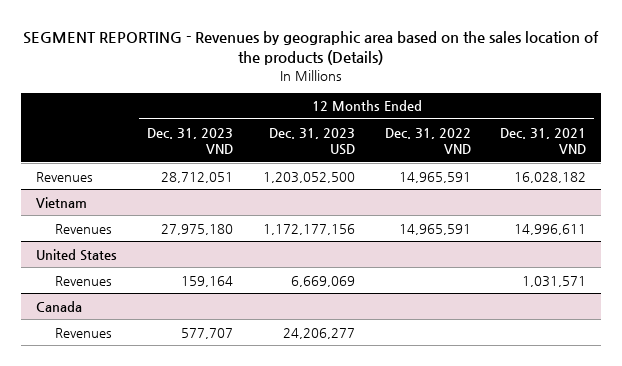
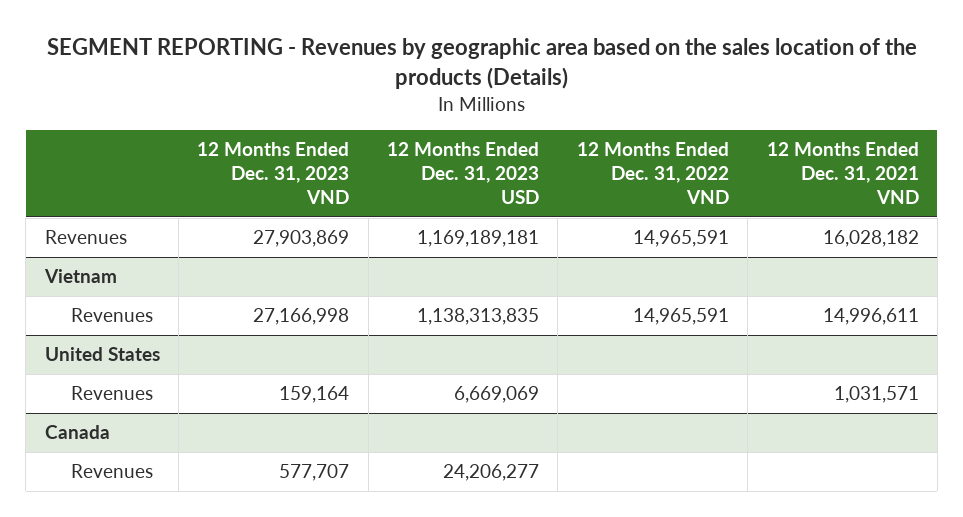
- Revenues | 28,712,051 | 1,203,052,500 | 14,965,591 | 16,028,182
+ Revenues | 27,903,869 | 1,169,189,181 | 14,965,591 | 16,028,182
@ Vietnam
- Revenues | 27,975,180 | 1,172,177,156 | 14,965,591 | 14,996,611
+ Revenues | 27,166,998 | 1,138,313,835 | 14,965,591 | 14,996,611

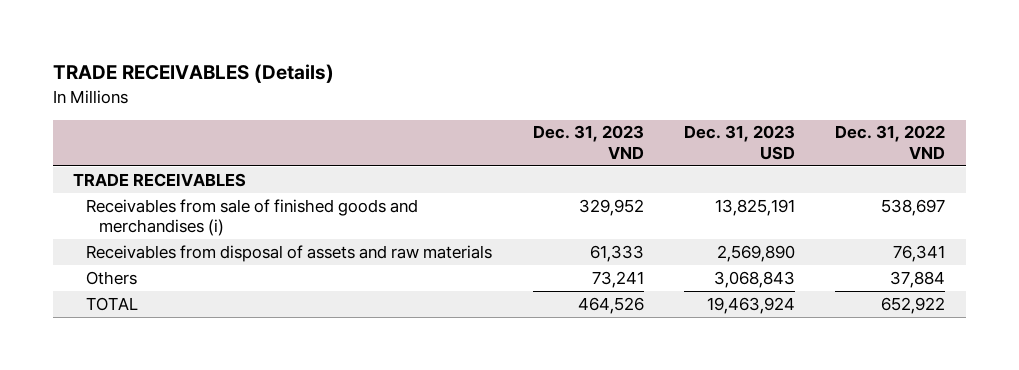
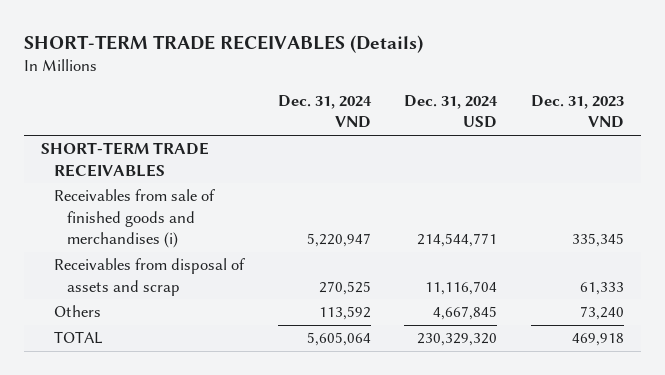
- TRADE RECEIVABLES (Details)
+ SHORT-TERM TRADE RECEIVABLES (Details)
- | Dec. 31, 2023 VND | Dec. 31, 2023 USD | Dec. 31, 2022 VND
+ | Dec. 31, 2024 VND | Dec. 31, 2024 USD | Dec. 31, 2023 VND
- TRADE RECEIVABLES
- Receivables from sale of finished goods and merchandises (i) | 329,952 | 13,825,191 | 538,697
- Receivables from disposal of assets and raw materials | 61,333 | 2,569,890 | 76,341
- Others | 73,241 | 3,068,843 | 37,884
- TOTAL | 464,526 | 19,463,924 | 652,922
+ SHORT-TERM TRADE RECEIVABLES
+ Receivables from sale of finished goods and merchandises (i) | 5,220,947 | 214,544,771 | 335,345
+ Receivables from disposal of assets and scrap | 270,525 | 11,116,704 | 61,333
+ Others | 113,592 | 4,667,845 | 73,240
+ TOTAL | 5,605,064 | 230,329,320 | 469,918

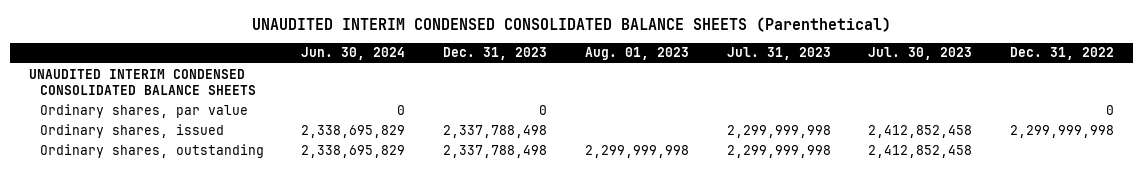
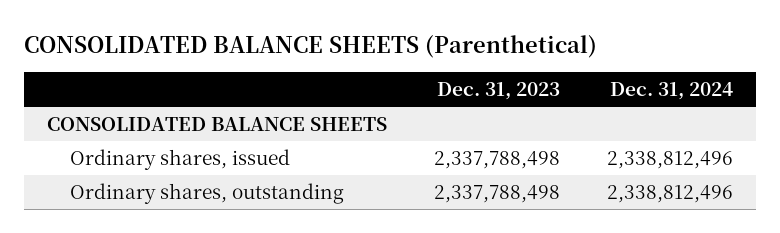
- UNAUDITED INTERIM CONDENSED CONSOLIDATED BALANCE SHEETS (Parenthetical)
+ CONSOLIDATED BALANCE SHEETS (Parenthetical)
- | Jun. 30, 2024 | Dec. 31, 2023 | Aug. 01, 2023 | Jul. 31, 2023 | Jul. 30, 2023 | Dec. 31, 2022
+ | Dec. 31, 2023 | Dec. 31, 2024
- UNAUDITED INTERIM CONDENSED CONSOLIDATED BALANCE SHEETS
- Ordinary shares, par value | 0 | 0 | | | | 0
+ CONSOLIDATED BALANCE SHEETS

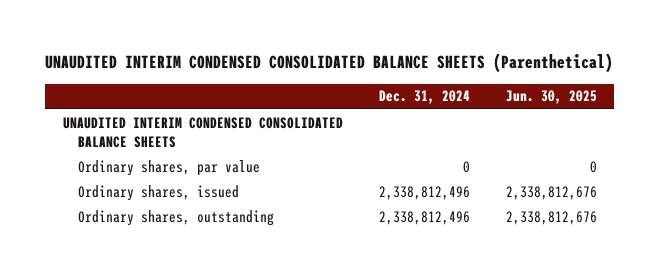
- CONSOLIDATED BALANCE SHEETS (Parenthetical)
+ UNAUDITED INTERIM CONDENSED CONSOLIDATED BALANCE SHEETS (Parenthetical)
- | Dec. 31, 2023 | Dec. 31, 2024
+ | Dec. 31, 2024 | Jun. 30, 2025
- CONSOLIDATED BALANCE SHEETS
+ UNAUDITED INTERIM CONDENSED CONSOLIDATED BALANCE SHEETS
+ Ordinary shares, par value | 0 | 0

